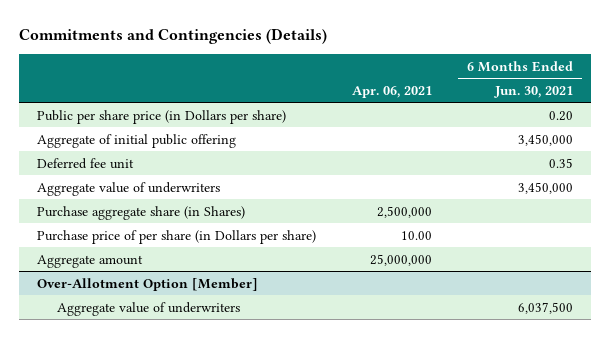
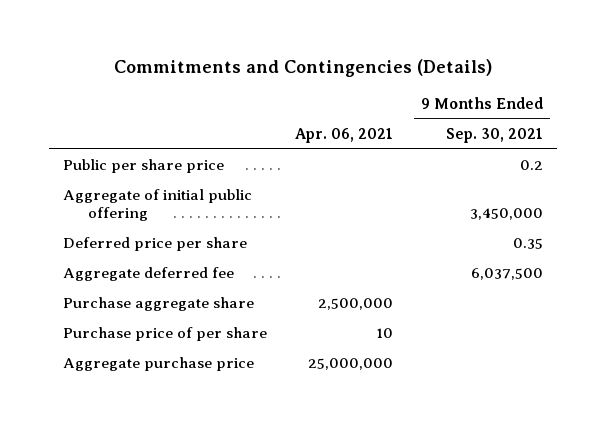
- | Apr. 06, 2021 | 6 Months Ended Jun. 30, 2021
+ | Apr. 06, 2021 | 9 Months Ended Sep. 30, 2021
- Public per share price (in Dollars per share) | | 0.20
+ Public per share price | | 0.2
- Deferred fee unit | | 0.35
- Aggregate value of underwriters | | 3,450,000
- Purchase aggregate share (in Shares) | 2,500,000 |
- Purchase price of per share (in Dollars per share) | 10.00 |
- Aggregate amount | 25,000,000 |
- Over-Allotment Option [Member]
- Aggregate value of underwriters | | 6,037,500
+ Deferred price per share | | 0.35
+ Aggregate deferred fee | | 6,037,500
+ Purchase aggregate share | 2,500,000 |
+ Purchase price of per share | 10 |
+ Aggregate purchase price | 25,000,000 |

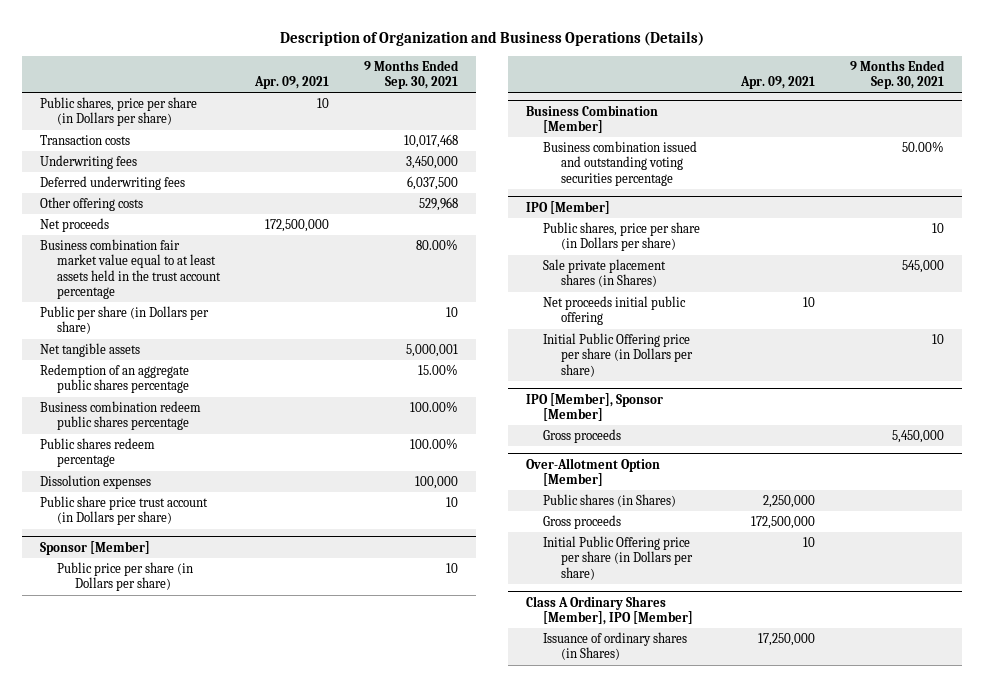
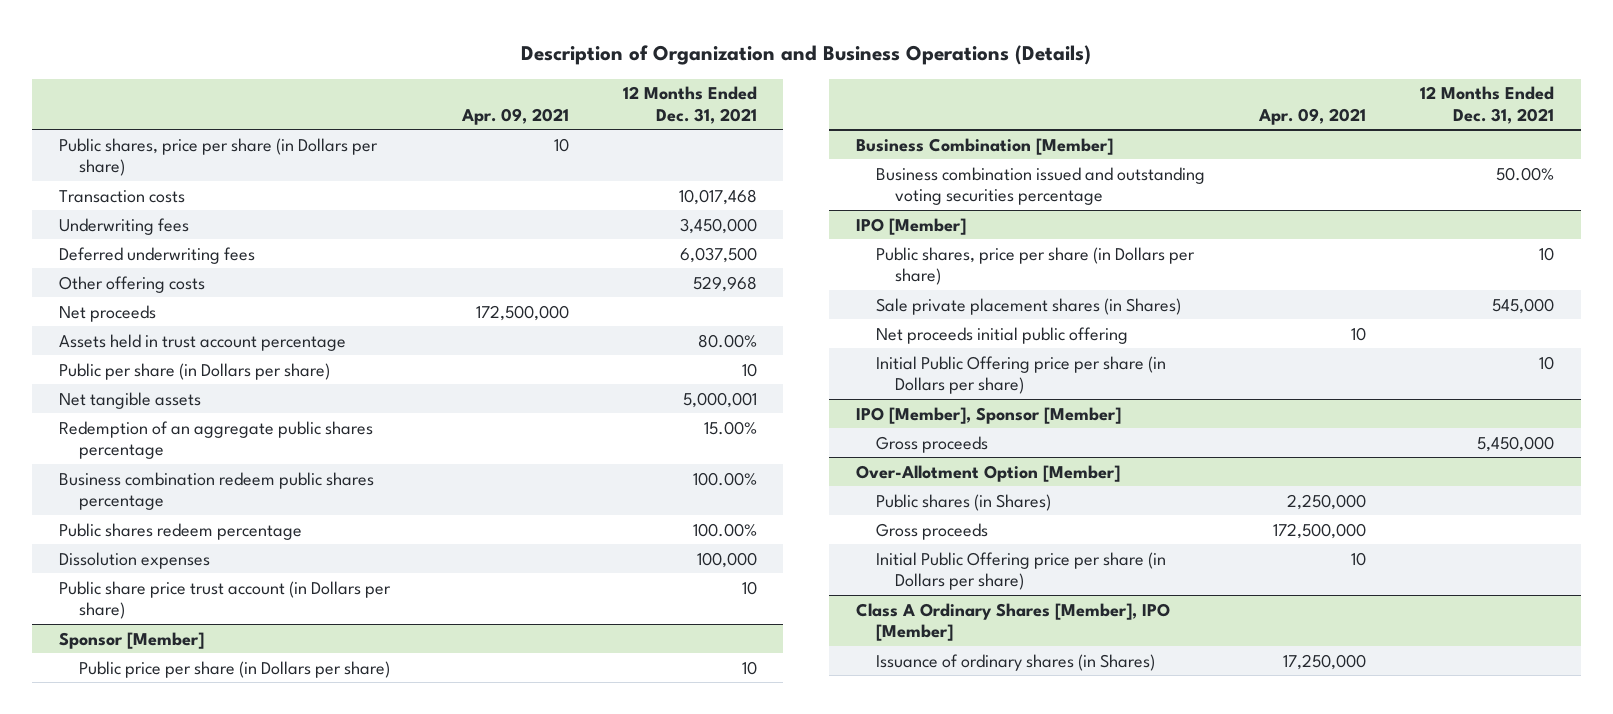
- | Apr. 09, 2021 | 9 Months Ended Sep. 30, 2021
+ | Apr. 09, 2021 | 12 Months Ended Dec. 31, 2021
- Business combination fair market value equal to at least assets held in the trust account percentage | | 80.00%
+ Assets held in trust account percentage | | 80.00%

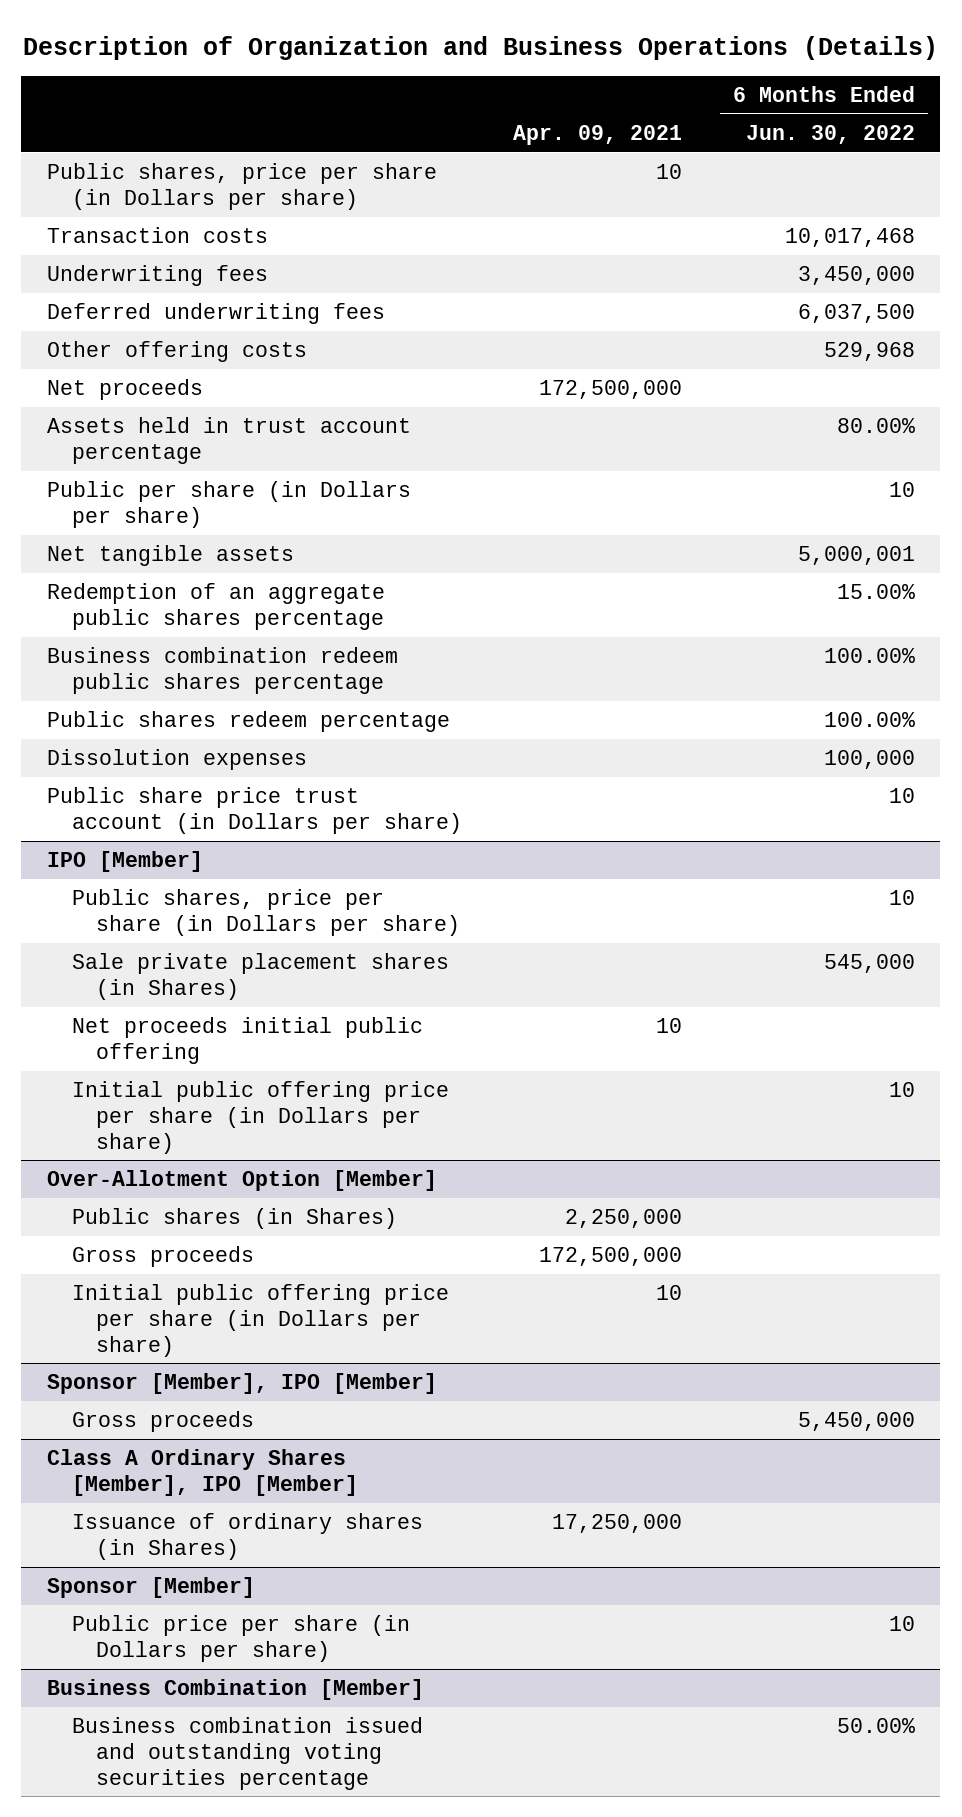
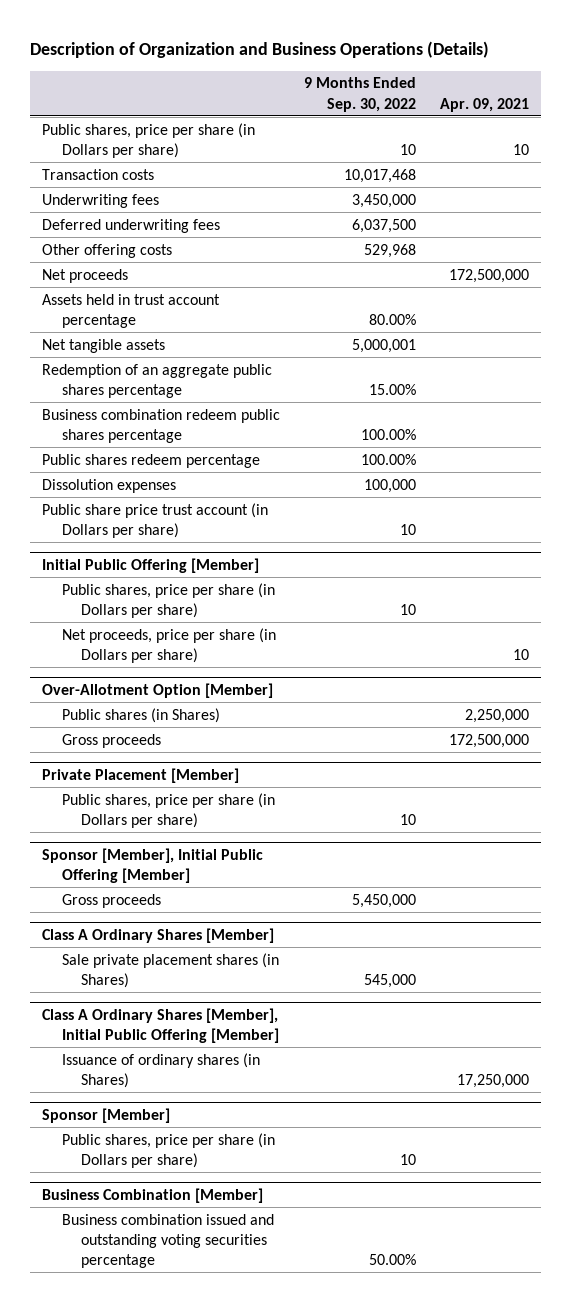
- | Apr. 09, 2021 | 6 Months Ended Jun. 30, 2022
+ | 9 Months Ended Sep. 30, 2022 | Apr. 09, 2021
- Public per share (in Dollars per share) | | 10
- IPO [Member]
+ Initial Public Offering [Member]
- Sale private placement shares (in Shares) | | 545,000
- Net proceeds initial public offering | 10 |
- Initial public offering price per share (in Dollars per share) | | 10
+ Net proceeds, price per share (in Dollars per share) | | 10
@ Over-Allotment Option [Member]
- Initial public offering price per share (in Dollars per share) | 10 |
- Sponsor [Member], IPO [Member]
- Gross proceeds | | 5,450,000
- Class A Ordinary Shares [Member], IPO [Member]
+ Private Placement [Member]
+ Public shares, price per share (in Dollars per share) | 10 |
+ Sponsor [Member], Initial Public Offering [Member]
+ Gross proceeds | 5,450,000 |
+ Class A Ordinary Shares [Member]
+ Sale private placement shares (in Shares) | 545,000 |
+ Class A Ordinary Shares [Member], Initial Public Offering [Member]
@ Sponsor [Member]
- Public price per share (in Dollars per share) | | 10
+ Public shares, price per share (in Dollars per share) | 10 |

